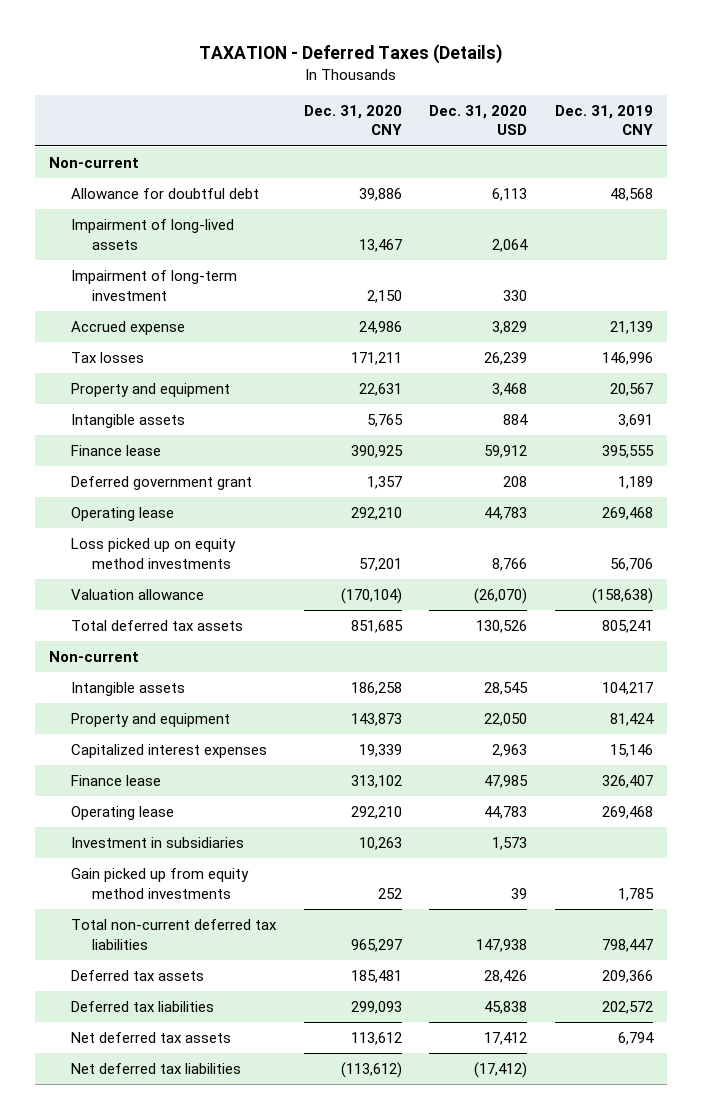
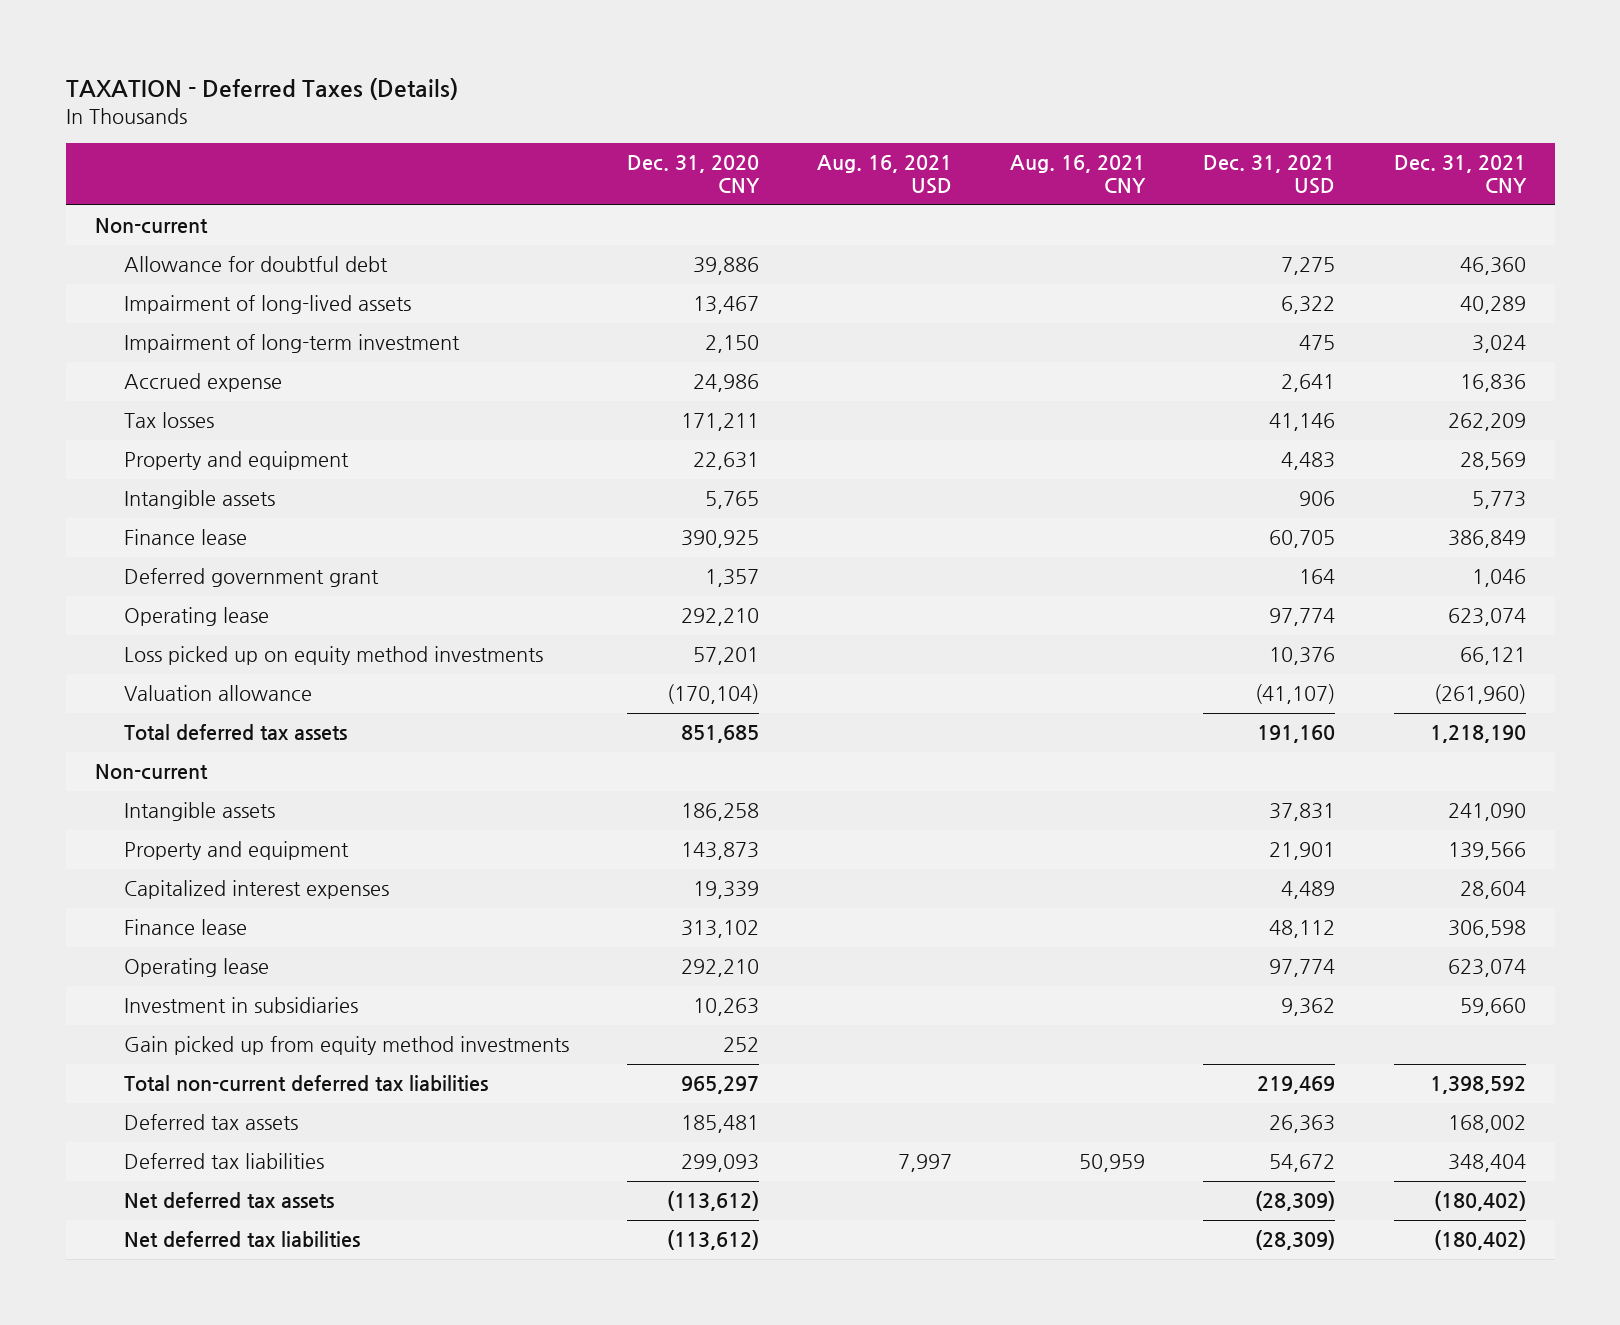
- | Dec. 31, 2020 CNY | Dec. 31, 2020 USD | Dec. 31, 2019 CNY
+ | Dec. 31, 2020 CNY | Aug. 16, 2021 USD | Aug. 16, 2021 CNY | Dec. 31, 2021 USD | Dec. 31, 2021 CNY
- Net deferred tax assets | 113,612 | 17,412 | 6,794
+ Net deferred tax assets | (113,612) | | | (28,309) | (180,402)

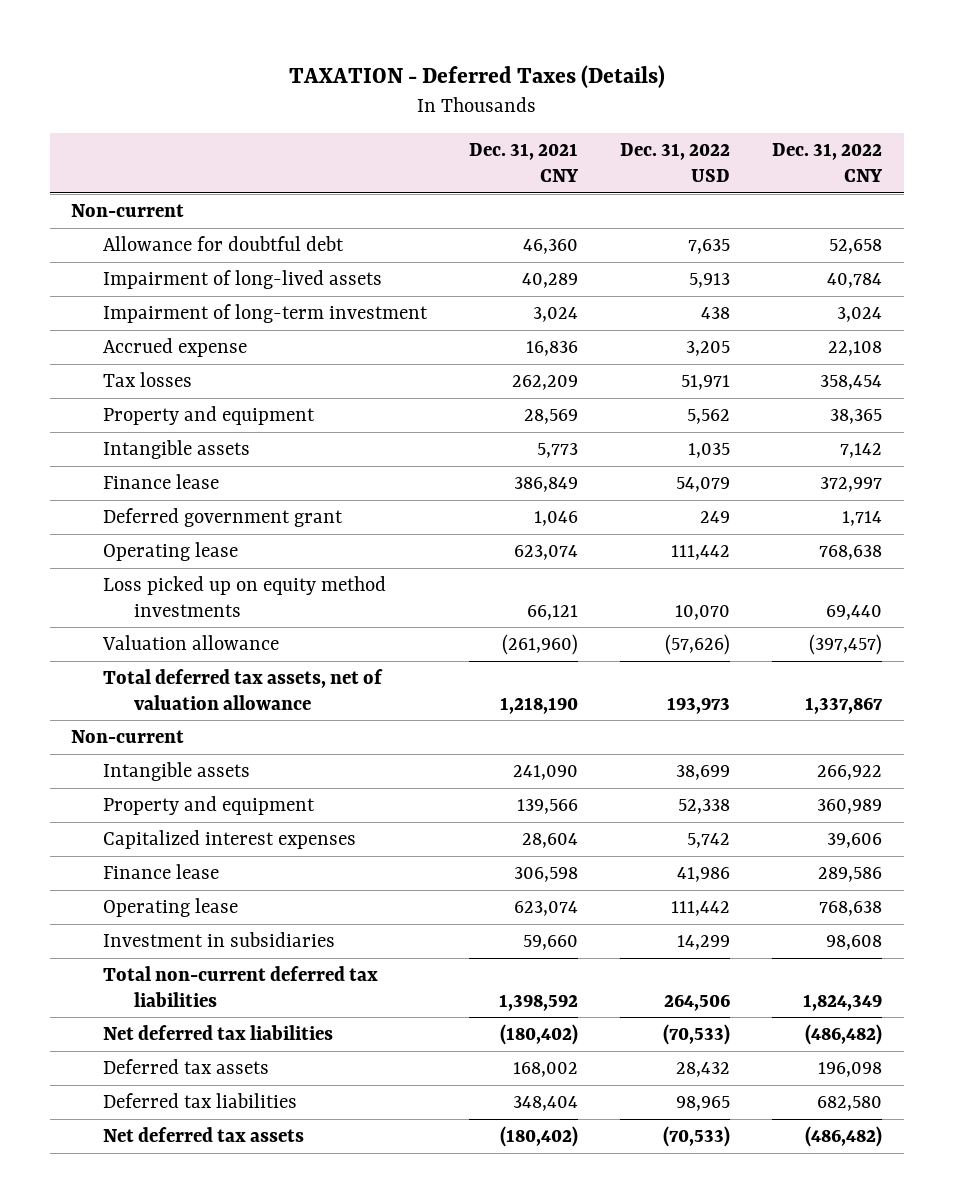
- | Dec. 31, 2020 CNY | Aug. 16, 2021 USD | Aug. 16, 2021 CNY | Dec. 31, 2021 USD | Dec. 31, 2021 CNY
+ | Dec. 31, 2021 CNY | Dec. 31, 2022 USD | Dec. 31, 2022 CNY
- Total deferred tax assets | 851,685 | | | 191,160 | 1,218,190
+ Total deferred tax assets, net of valuation allowance | 1,218,190 | 193,973 | 1,337,867
- Gain picked up from equity method investments | 252 | | | |
moved up: Net deferred tax liabilities | (180,402) | (70,533) | (486,482)

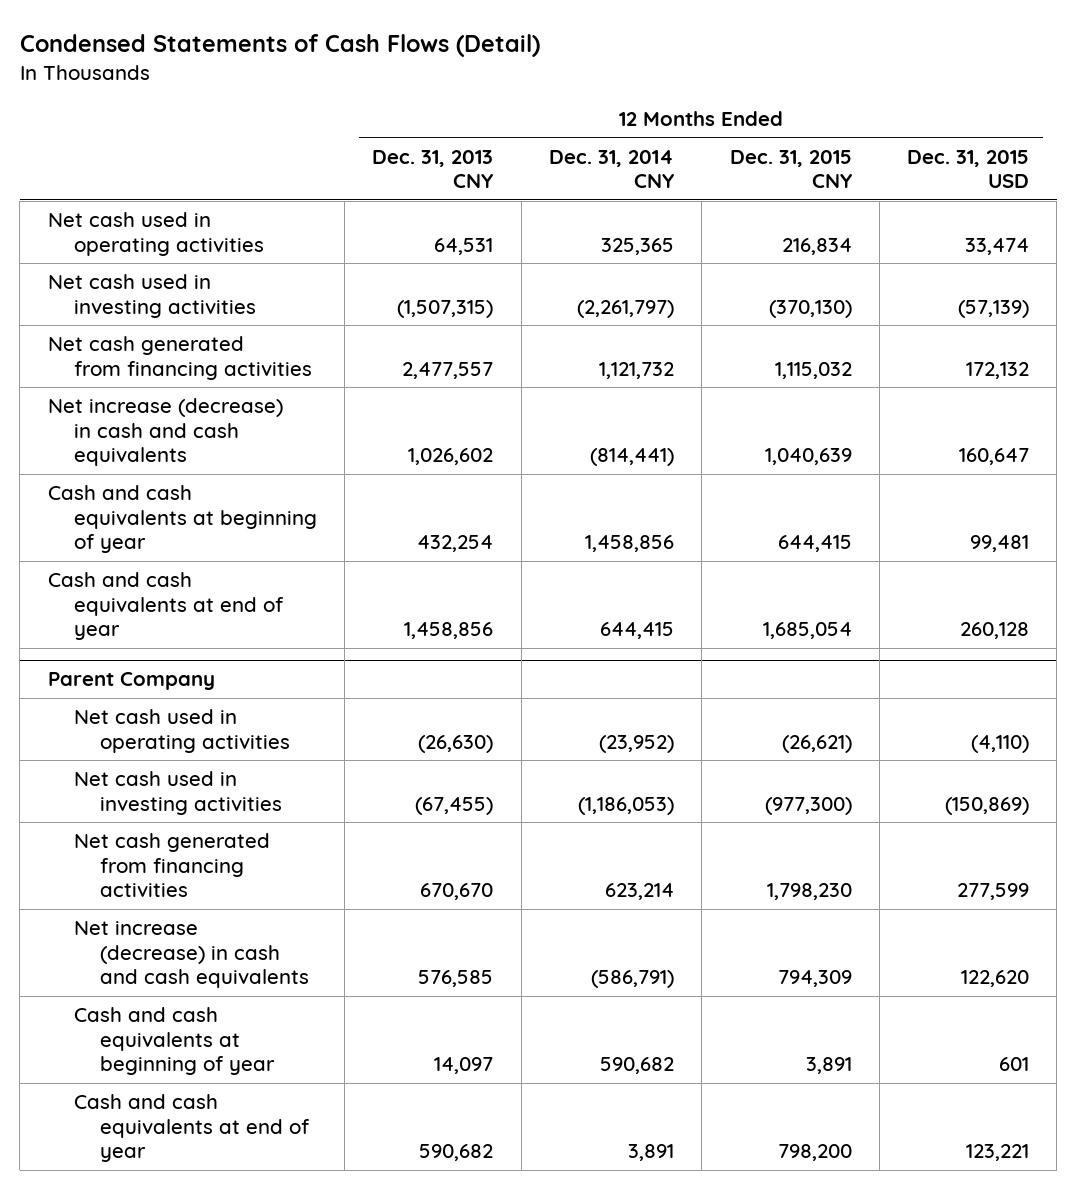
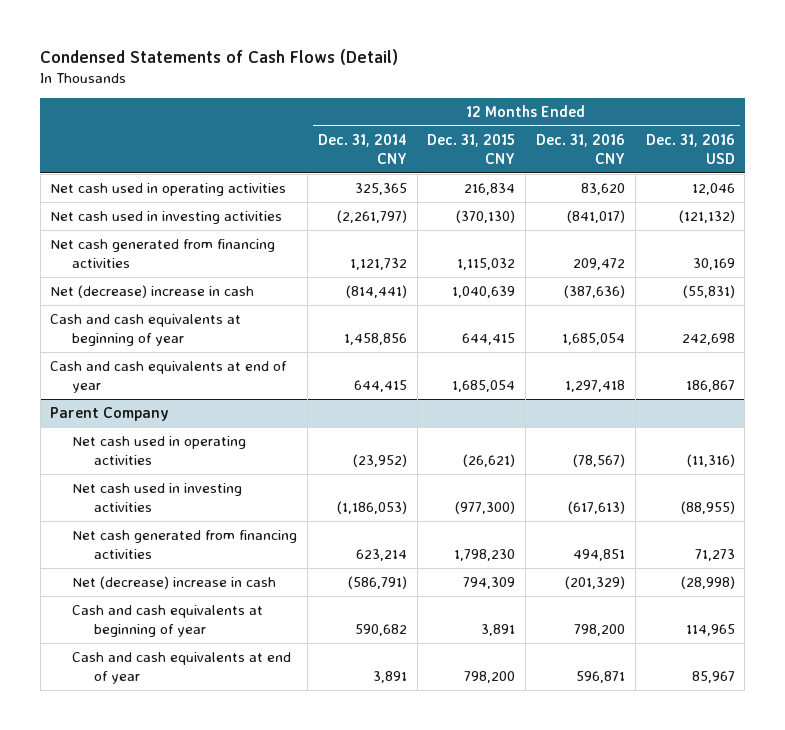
- | 12 Months Ended Dec. 31, 2013 CNY | 12 Months Ended Dec. 31, 2014 CNY | 12 Months Ended Dec. 31, 2015 CNY | 12 Months Ended Dec. 31, 2015 USD
+ | 12 Months Ended Dec. 31, 2014 CNY | 12 Months Ended Dec. 31, 2015 CNY | 12 Months Ended Dec. 31, 2016 CNY | 12 Months Ended Dec. 31, 2016 USD
- Net increase (decrease) in cash and cash equivalents | 1,026,602 | (814,441) | 1,040,639 | 160,647
+ Net (decrease) increase in cash | (814,441) | 1,040,639 | (387,636) | (55,831)
@ Parent Company
- Net increase (decrease) in cash and cash equivalents | 576,585 | (586,791) | 794,309 | 122,620
+ Net (decrease) increase in cash | (586,791) | 794,309 | (201,329) | (28,998)

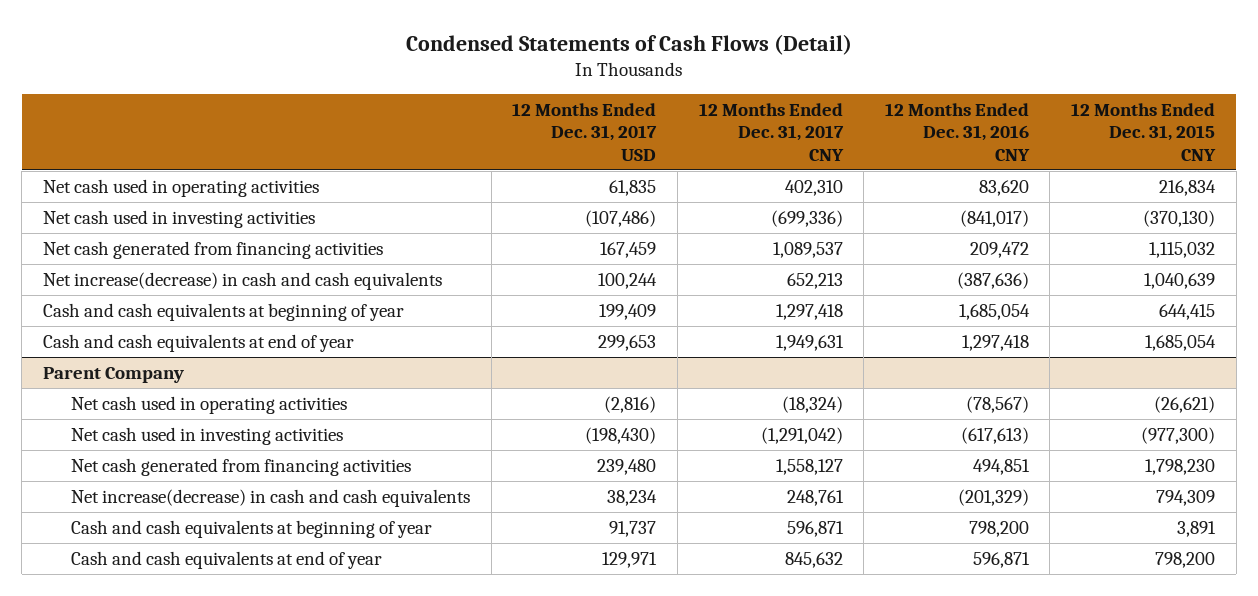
- | 12 Months Ended Dec. 31, 2014 CNY | 12 Months Ended Dec. 31, 2015 CNY | 12 Months Ended Dec. 31, 2016 CNY | 12 Months Ended Dec. 31, 2016 USD
+ | 12 Months Ended Dec. 31, 2017 USD | 12 Months Ended Dec. 31, 2017 CNY | 12 Months Ended Dec. 31, 2016 CNY | 12 Months Ended Dec. 31, 2015 CNY
- Net (decrease) increase in cash | (814,441) | 1,040,639 | (387,636) | (55,831)
+ Net increase(decrease) in cash and cash equivalents | 100,244 | 652,213 | (387,636) | 1,040,639
@ Parent Company
- Net (decrease) increase in cash | (586,791) | 794,309 | (201,329) | (28,998)
+ Net increase(decrease) in cash and cash equivalents | 38,234 | 248,761 | (201,329) | 794,309

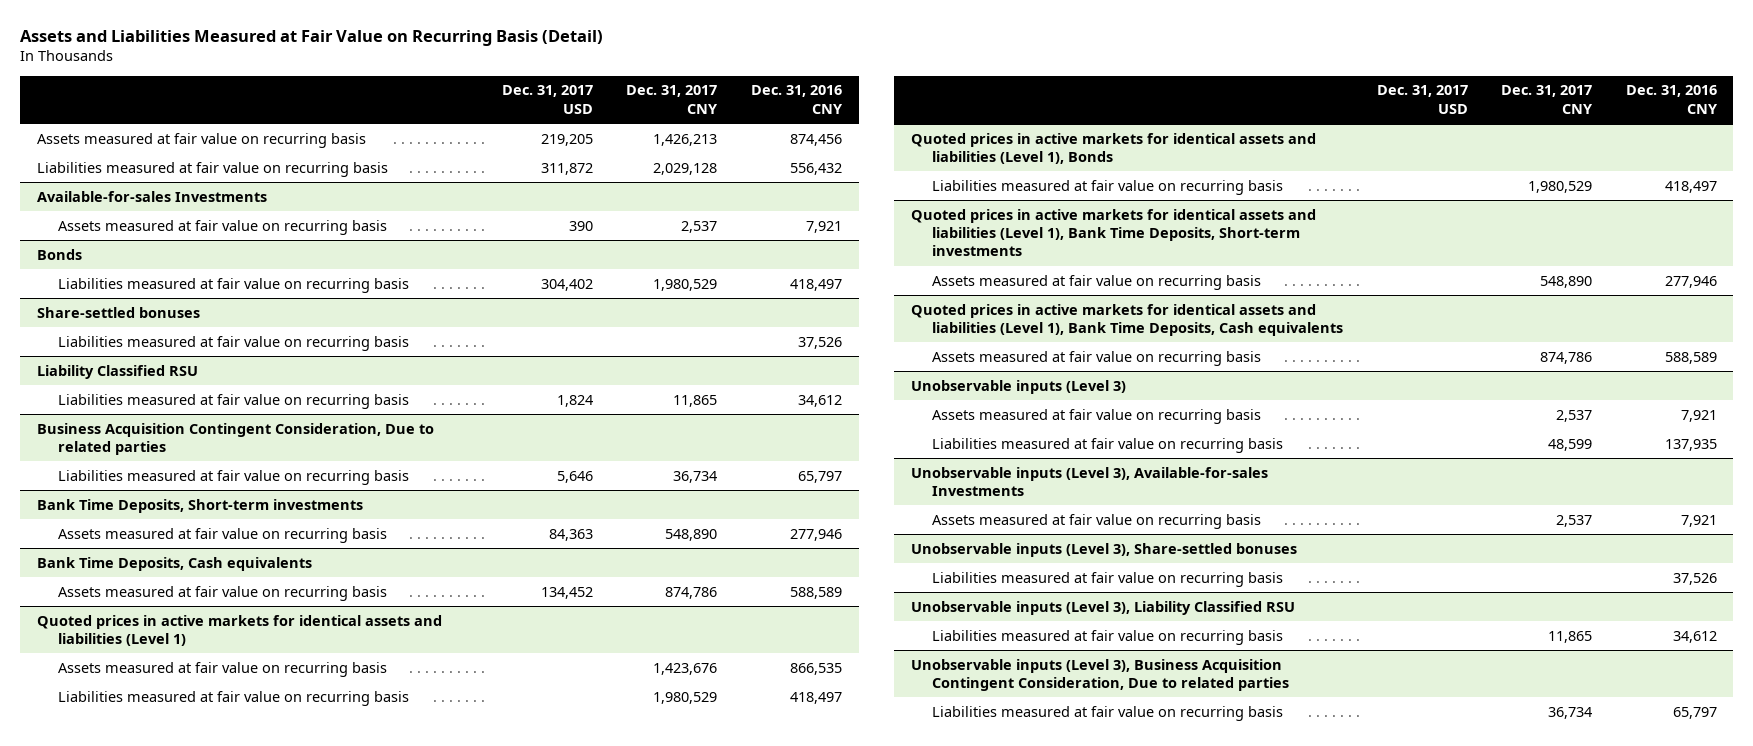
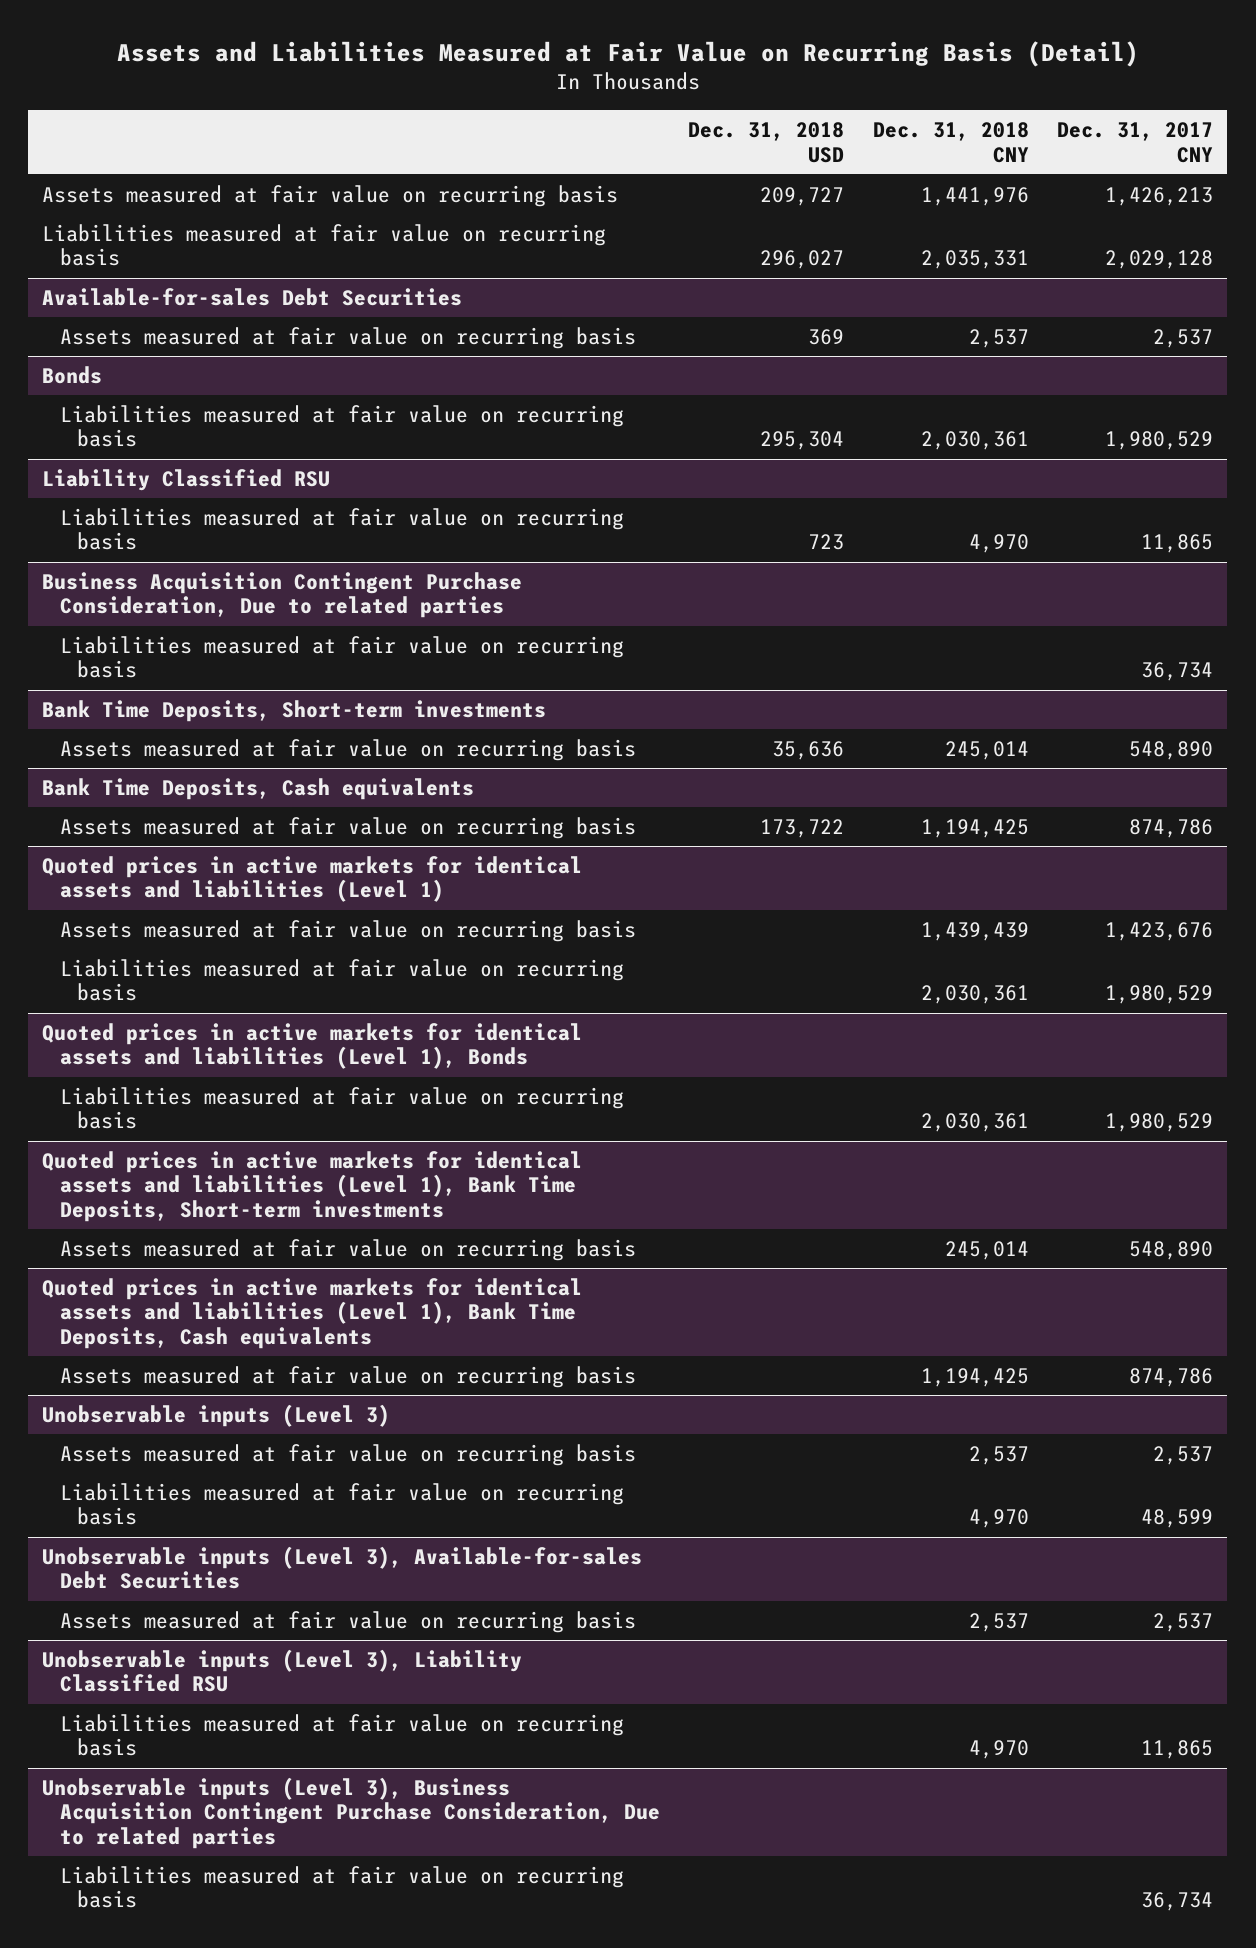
- | Dec. 31, 2017 USD | Dec. 31, 2017 CNY | Dec. 31, 2016 CNY
+ | Dec. 31, 2018 USD | Dec. 31, 2018 CNY | Dec. 31, 2017 CNY
- Available-for-sales Investments
+ Available-for-sales Debt Securities
- Share-settled bonuses
- Liabilities measured at fair value on recurring basis | | | 37,526
- Business Acquisition Contingent Consideration, Due to related parties
+ Business Acquisition Contingent Purchase Consideration, Due to related parties
- Unobservable inputs (Level 3), Available-for-sales Investments
+ Unobservable inputs (Level 3), Available-for-sales Debt Securities
- Unobservable inputs (Level 3), Share-settled bonuses
- Liabilities measured at fair value on recurring basis | | | 37,526
- Unobservable inputs (Level 3), Business Acquisition Contingent Consideration, Due to related parties
+ Unobservable inputs (Level 3), Business Acquisition Contingent Purchase Consideration, Due to related parties

